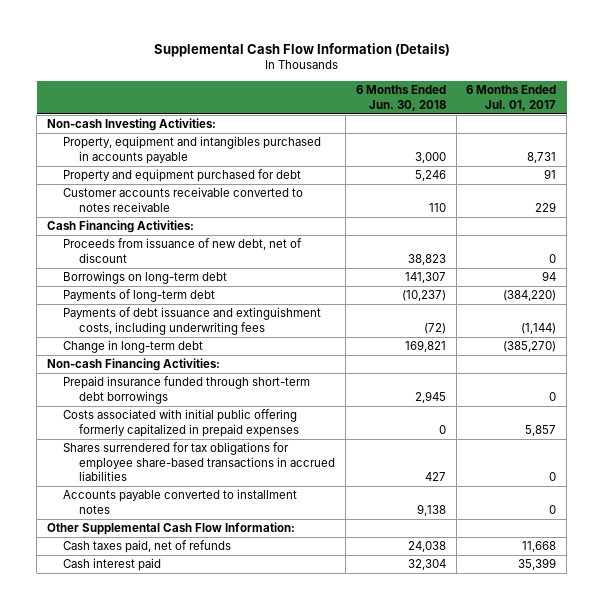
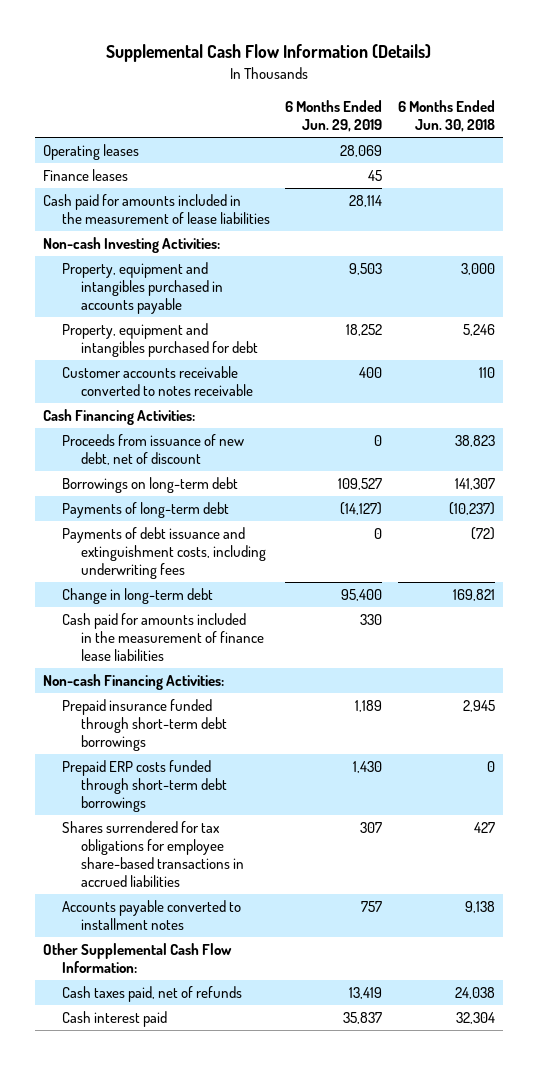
- | 6 Months Ended Jun. 30, 2018 | 6 Months Ended Jul. 01, 2017
+ | 6 Months Ended Jun. 29, 2019 | 6 Months Ended Jun. 30, 2018
+ Operating leases | 28,069 |
+ Finance leases | 45 |
+ Cash paid for amounts included in the measurement of lease liabilities | 28,114 |
- Property and equipment purchased for debt | 5,246 | 91
+ Property, equipment and intangibles purchased for debt | 18,252 | 5,246
+ Cash paid for amounts included in the measurement of finance lease liabilities | 330 |
- Costs associated with initial public offering formerly capitalized in prepaid expenses | 0 | 5,857
+ Prepaid ERP costs funded through short-term debt borrowings | 1,430 | 0

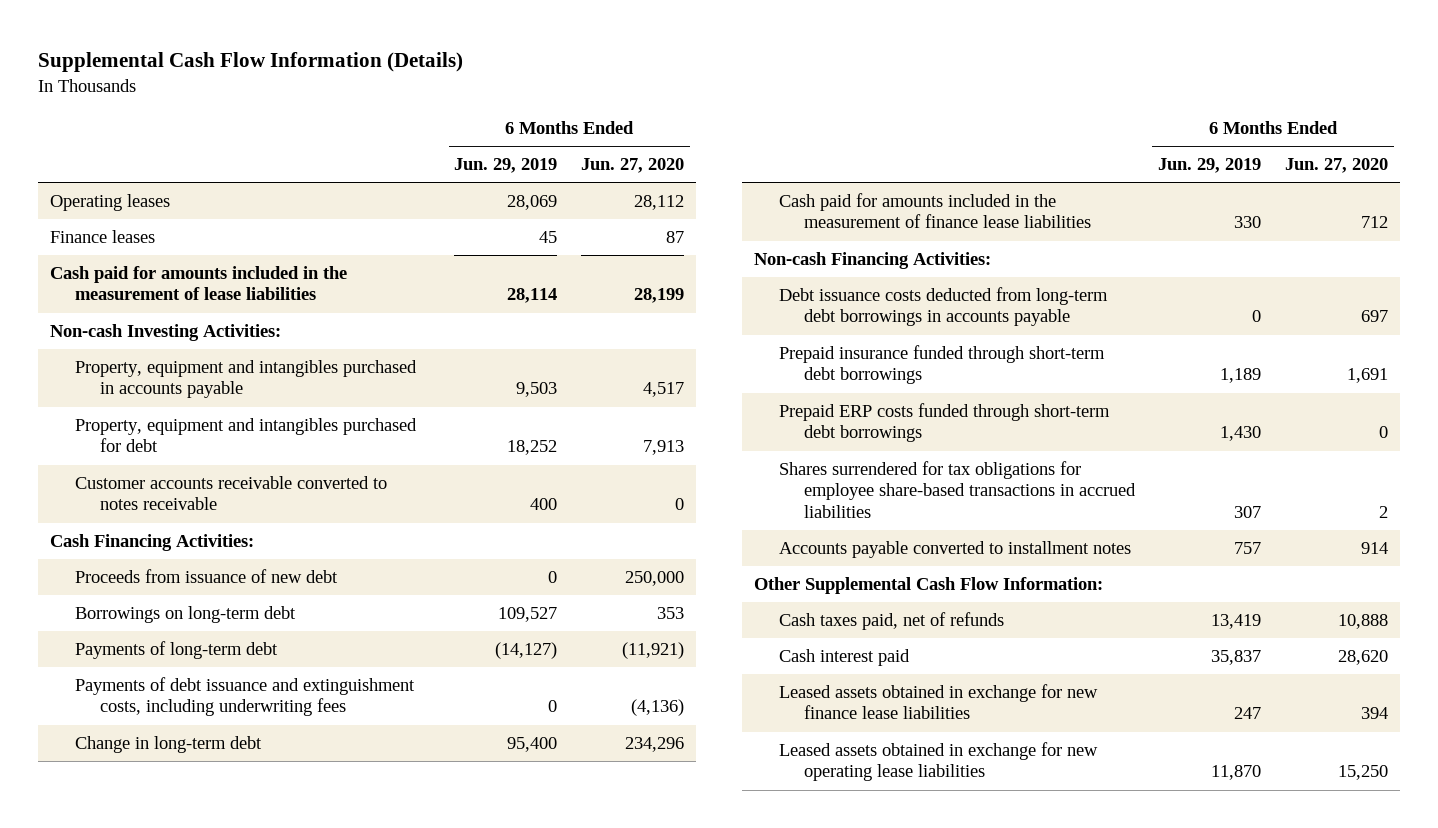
- | 6 Months Ended Jun. 29, 2019 | 6 Months Ended Jun. 30, 2018
+ | 6 Months Ended Jun. 29, 2019 | 6 Months Ended Jun. 27, 2020
- Proceeds from issuance of new debt, net of discount | 0 | 38,823
+ Proceeds from issuance of new debt | 0 | 250,000
+ Debt issuance costs deducted from long-term debt borrowings in accounts payable | 0 | 697
+ Leased assets obtained in exchange for new finance lease liabilities | 247 | 394
+ Leased assets obtained in exchange for new operating lease liabilities | 11,870 | 15,250

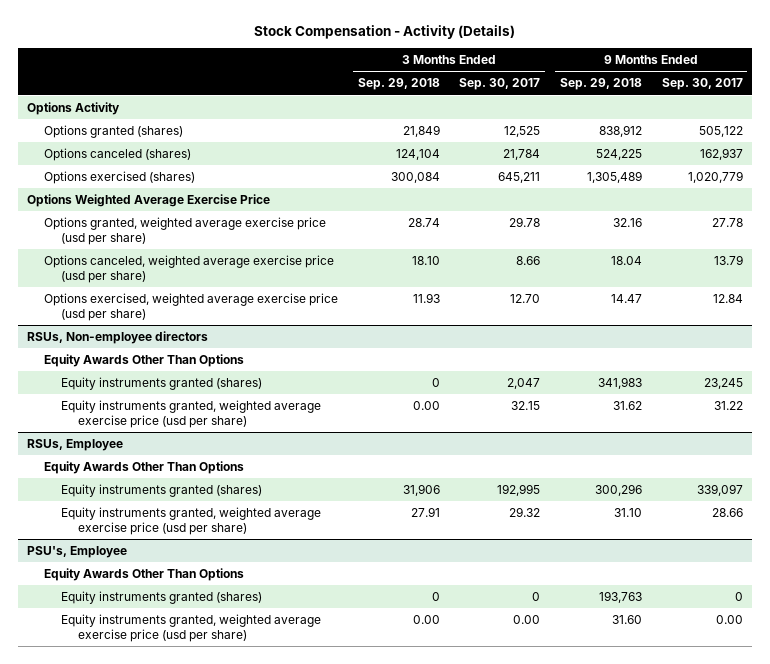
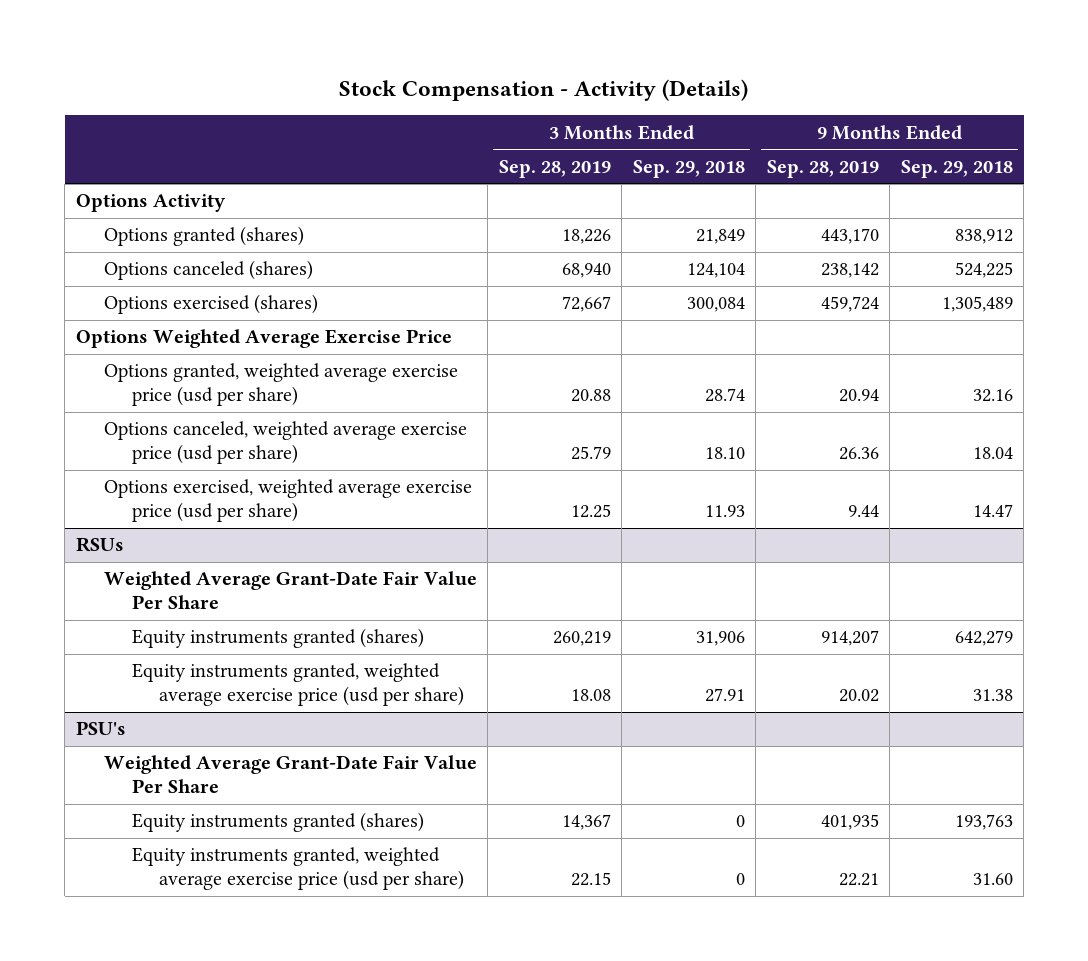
- | 3 Months Ended Sep. 29, 2018 | 3 Months Ended Sep. 30, 2017 | 9 Months Ended Sep. 29, 2018 | 9 Months Ended Sep. 30, 2017
+ | 3 Months Ended Sep. 28, 2019 | 3 Months Ended Sep. 29, 2018 | 9 Months Ended Sep. 28, 2019 | 9 Months Ended Sep. 29, 2018
- RSUs, Non-employee directors
- Equity Awards Other Than Options
- Equity instruments granted (shares) | 0 | 2,047 | 341,983 | 23,245
- Equity instruments granted, weighted average exercise price (usd per share) | 0.00 | 32.15 | 31.62 | 31.22
- RSUs, Employee
- Equity Awards Other Than Options
- Equity instruments granted (shares) | 31,906 | 192,995 | 300,296 | 339,097
- Equity instruments granted, weighted average exercise price (usd per share) | 27.91 | 29.32 | 31.10 | 28.66
- PSU's, Employee
- Equity Awards Other Than Options
+ RSUs
+ Weighted Average Grant-Date Fair Value Per Share
+ Equity instruments granted (shares) | 260,219 | 31,906 | 914,207 | 642,279
+ Equity instruments granted, weighted average exercise price (usd per share) | 18.08 | 27.91 | 20.02 | 31.38
+ PSU's
+ Weighted Average Grant-Date Fair Value Per Share
- Equity instruments granted, weighted average exercise price (usd per share) | 0.00 | 0.00 | 31.60 | 0.00
+ Equity instruments granted, weighted average exercise price (usd per share) | 22.15 | 0 | 22.21 | 31.60

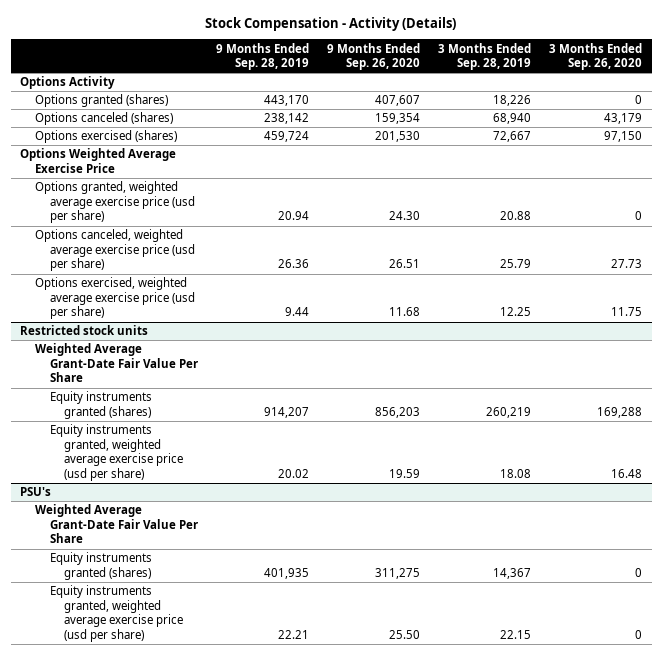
- | 3 Months Ended Sep. 28, 2019 | 3 Months Ended Sep. 29, 2018 | 9 Months Ended Sep. 28, 2019 | 9 Months Ended Sep. 29, 2018
+ | 9 Months Ended Sep. 28, 2019 | 9 Months Ended Sep. 26, 2020 | 3 Months Ended Sep. 28, 2019 | 3 Months Ended Sep. 26, 2020
- RSUs
+ Restricted stock units

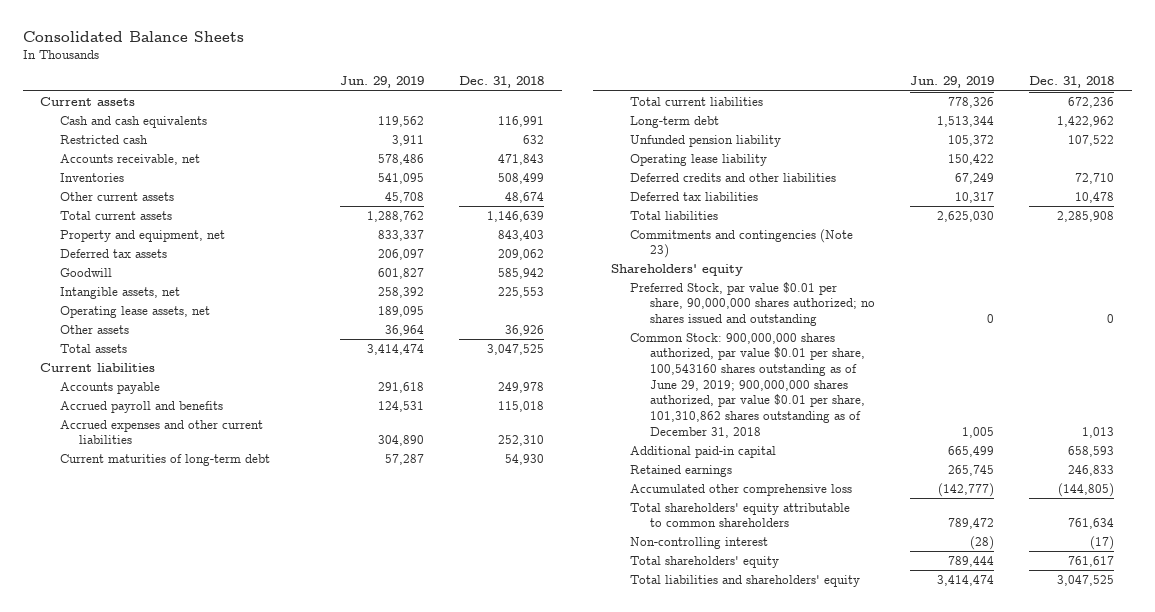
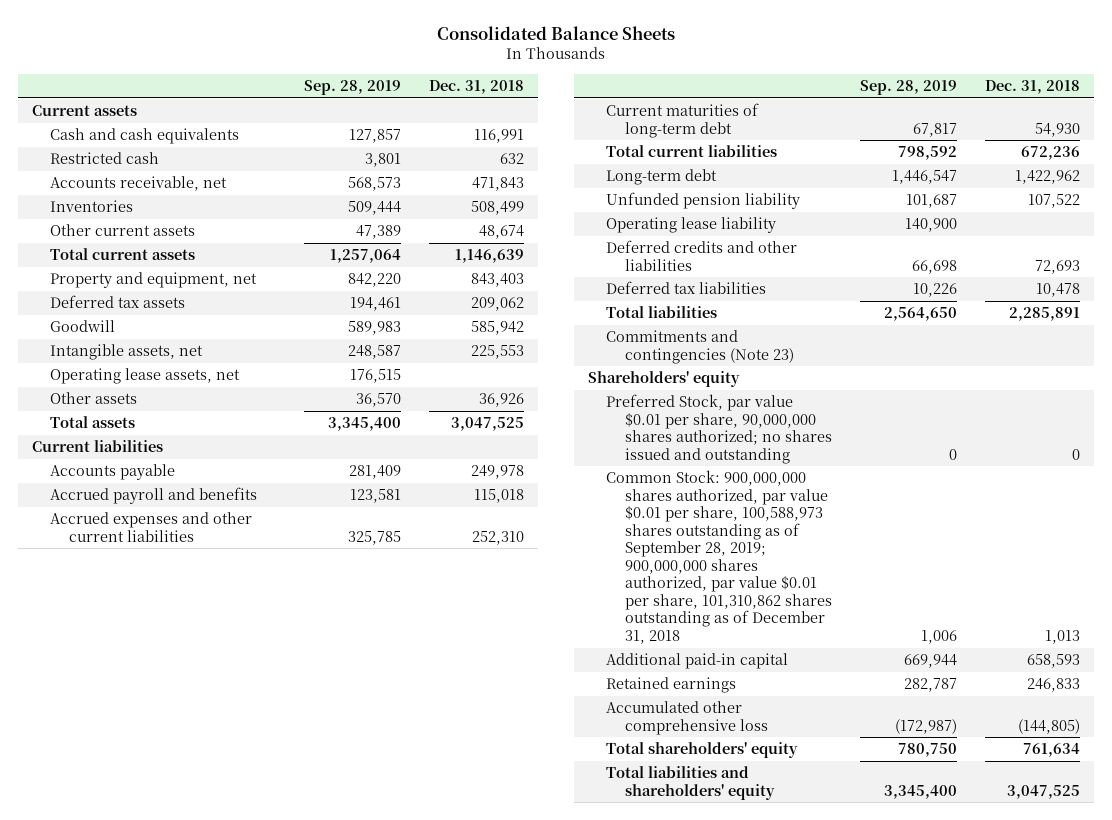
- | Jun. 29, 2019 | Dec. 31, 2018
+ | Sep. 28, 2019 | Dec. 31, 2018
- Deferred credits and other liabilities | 67,249 | 72,710
+ Deferred credits and other liabilities | 66,698 | 72,693
- Total liabilities | 2,625,030 | 2,285,908
+ Total liabilities | 2,564,650 | 2,285,891
- Common Stock: 900,000,000 shares authorized, par value $0.01 per share, 100,543160 shares outstanding as of June 29, 2019; 900,000,000 shares authorized, par value $0.01 per share, 101,310,862 shares outstanding as of December 31, 2018 | 1,005 | 1,013
+ Common Stock: 900,000,000 shares authorized, par value $0.01 per share, 100,588,973 shares outstanding as of September 28, 2019; 900,000,000 shares authorized, par value $0.01 per share, 101,310,862 shares outstanding as of December 31, 2018 | 1,006 | 1,013
- Total shareholders' equity attributable to common shareholders | 789,472 | 761,634
- Non-controlling interest | (28) | (17)
- Total shareholders' equity | 789,444 | 761,617
+ Total shareholders' equity | 780,750 | 761,634

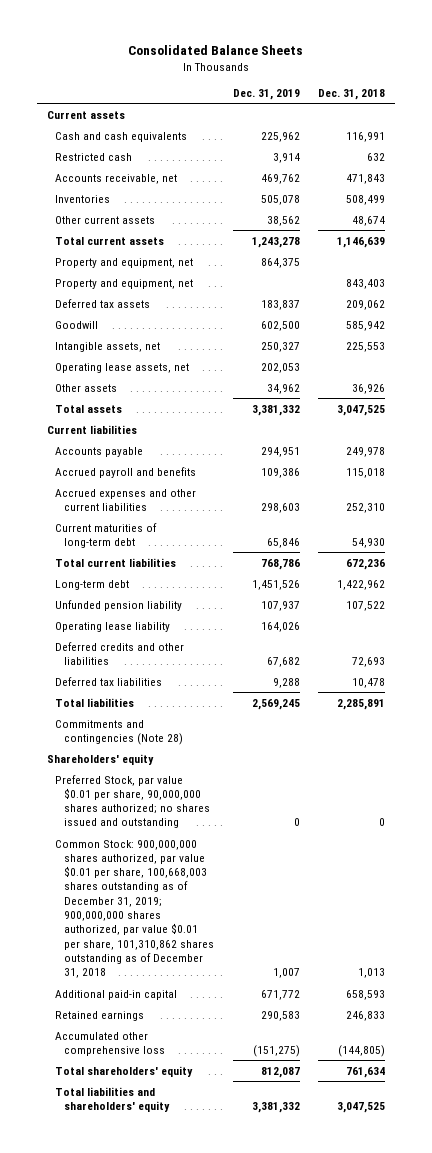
- | Sep. 28, 2019 | Dec. 31, 2018
+ | Dec. 31, 2019 | Dec. 31, 2018
+ Property and equipment, net | 864,375 |
- Commitments and contingencies (Note 23)
+ Commitments and contingencies (Note 28)
- Common Stock: 900,000,000 shares authorized, par value $0.01 per share, 100,588,973 shares outstanding as of September 28, 2019; 900,000,000 shares authorized, par value $0.01 per share, 101,310,862 shares outstanding as of December 31, 2018 | 1,006 | 1,013
+ Common Stock: 900,000,000 shares authorized, par value $0.01 per share, 100,668,003 shares outstanding as of December 31, 2019; 900,000,000 shares authorized, par value $0.01 per share, 101,310,862 shares outstanding as of December 31, 2018 | 1,007 | 1,013

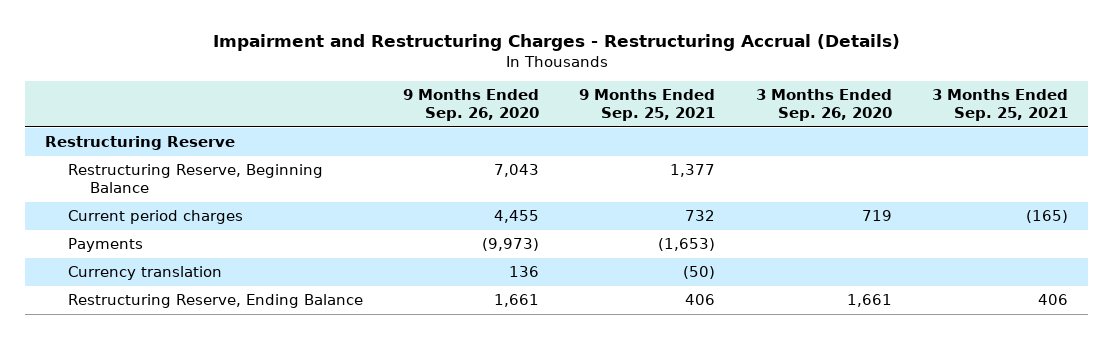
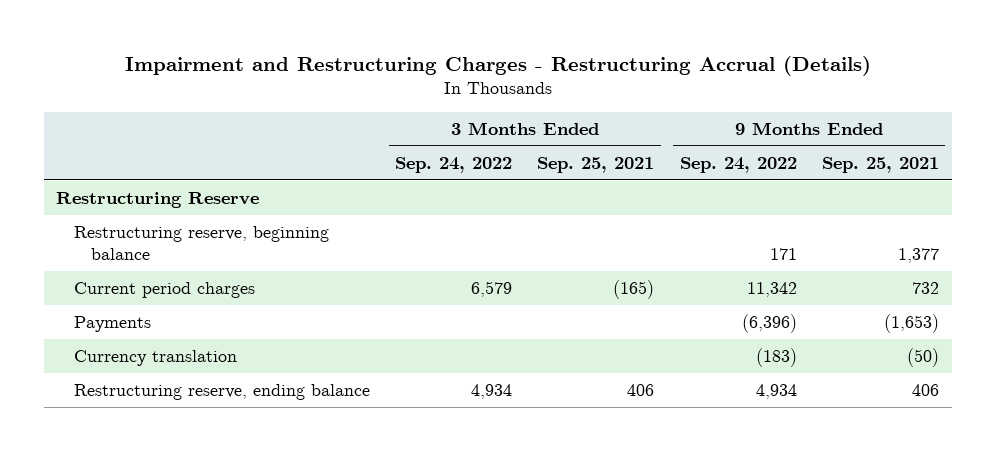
- | 9 Months Ended Sep. 26, 2020 | 9 Months Ended Sep. 25, 2021 | 3 Months Ended Sep. 26, 2020 | 3 Months Ended Sep. 25, 2021
+ | 3 Months Ended Sep. 24, 2022 | 3 Months Ended Sep. 25, 2021 | 9 Months Ended Sep. 24, 2022 | 9 Months Ended Sep. 25, 2021
- Restructuring Reserve, Beginning Balance | 7,043 | 1,377 | |
+ Restructuring reserve, beginning balance | | | 171 | 1,377
- Restructuring Reserve, Ending Balance | 1,661 | 406 | 1,661 | 406
+ Restructuring reserve, ending balance | 4,934 | 406 | 4,934 | 406

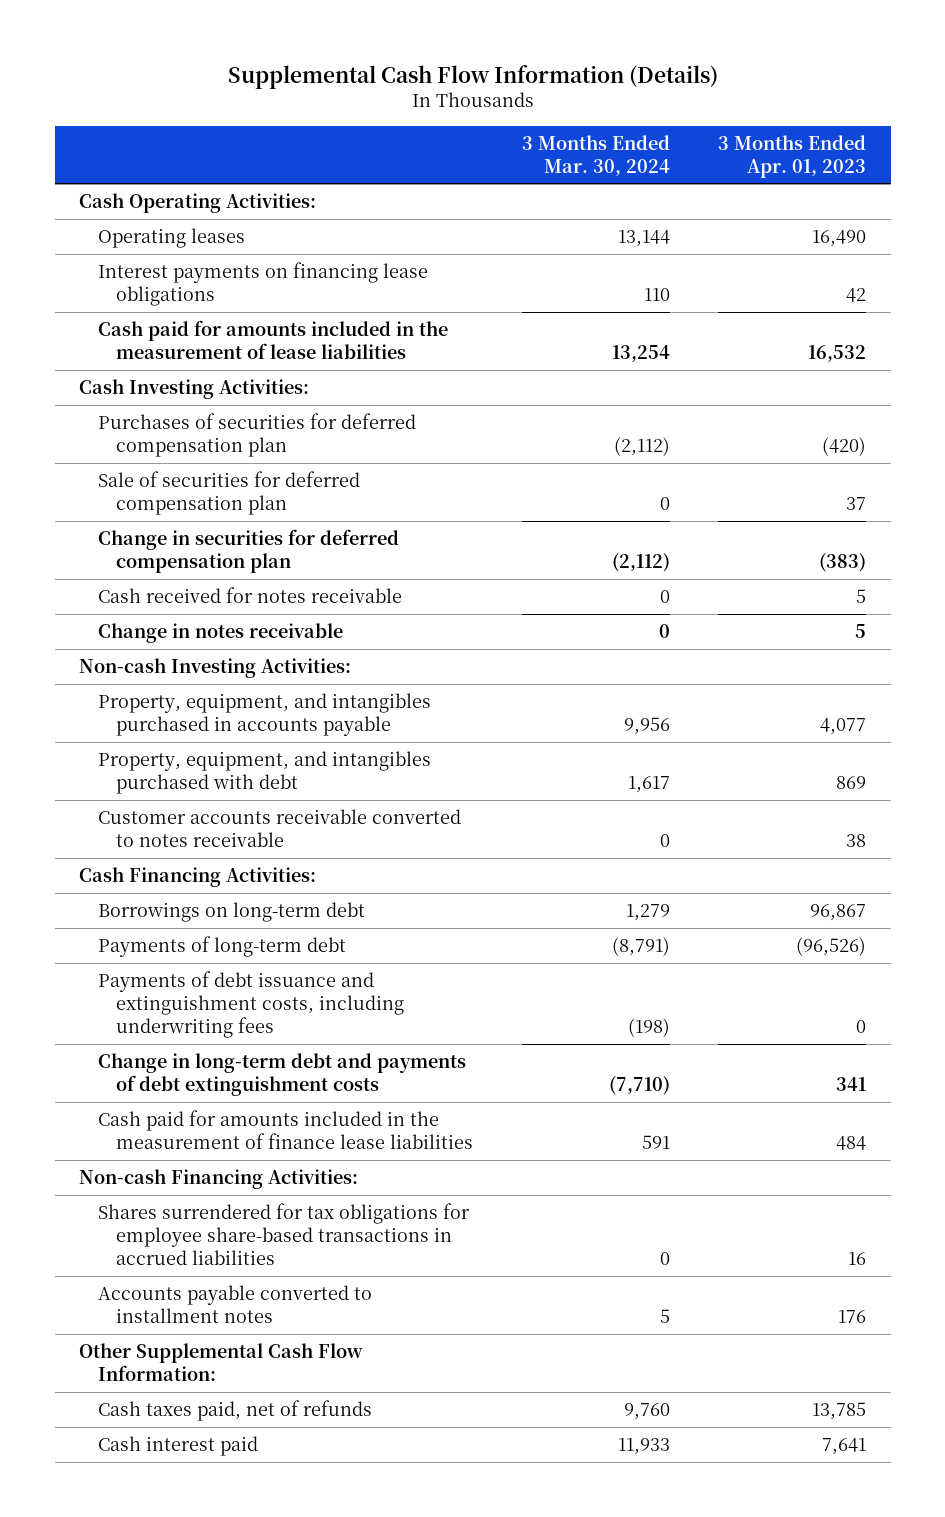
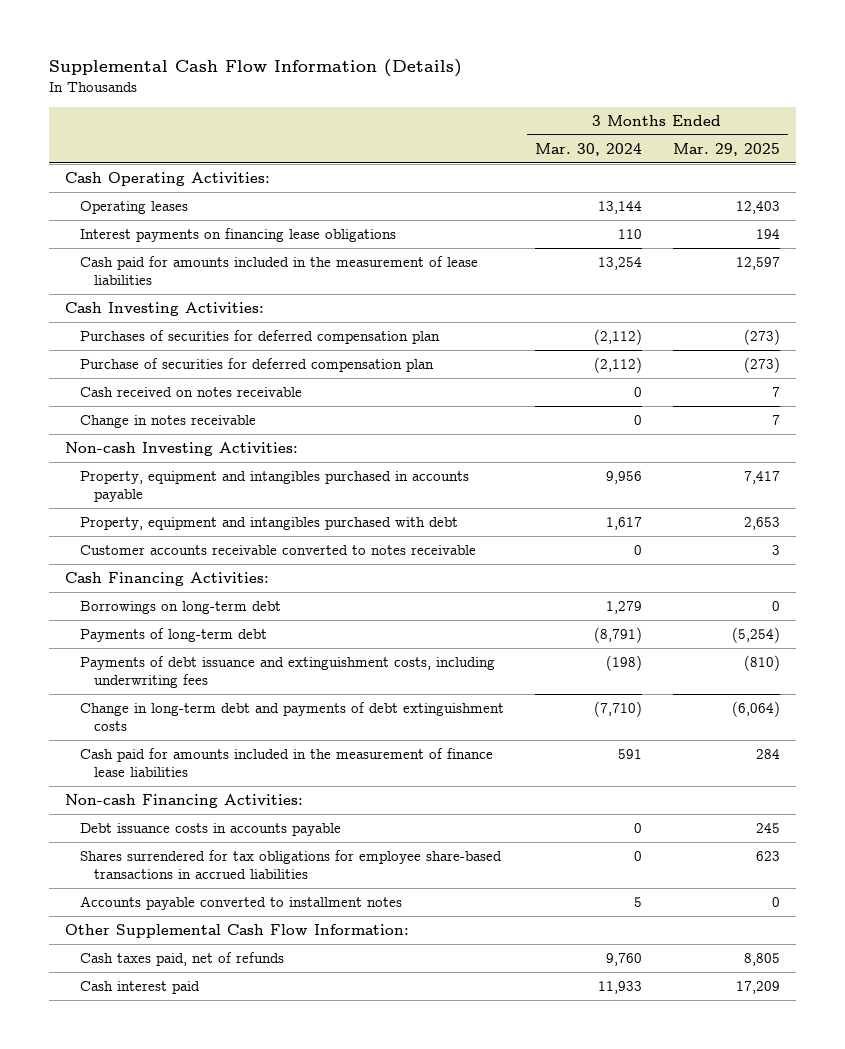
- | 3 Months Ended Mar. 30, 2024 | 3 Months Ended Apr. 01, 2023
+ | 3 Months Ended Mar. 30, 2024 | 3 Months Ended Mar. 29, 2025
- Sale of securities for deferred compensation plan | 0 | 37
- Change in securities for deferred compensation plan | (2,112) | (383)
- Cash received for notes receivable | 0 | 5
+ Purchase of securities for deferred compensation plan | (2,112) | (273)
+ Cash received on notes receivable | 0 | 7
- Property, equipment, and intangibles purchased in accounts payable | 9,956 | 4,077
- Property, equipment, and intangibles purchased with debt | 1,617 | 869
+ Property, equipment and intangibles purchased in accounts payable | 9,956 | 7,417
+ Property, equipment and intangibles purchased with debt | 1,617 | 2,653
+ Debt issuance costs in accounts payable | 0 | 245

